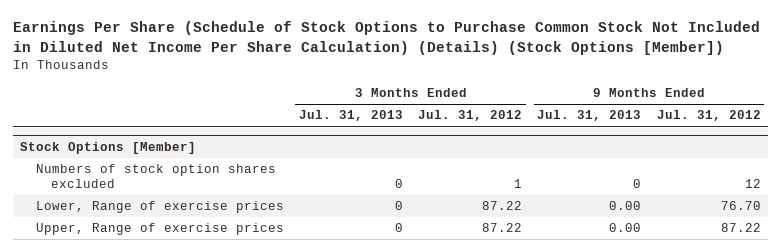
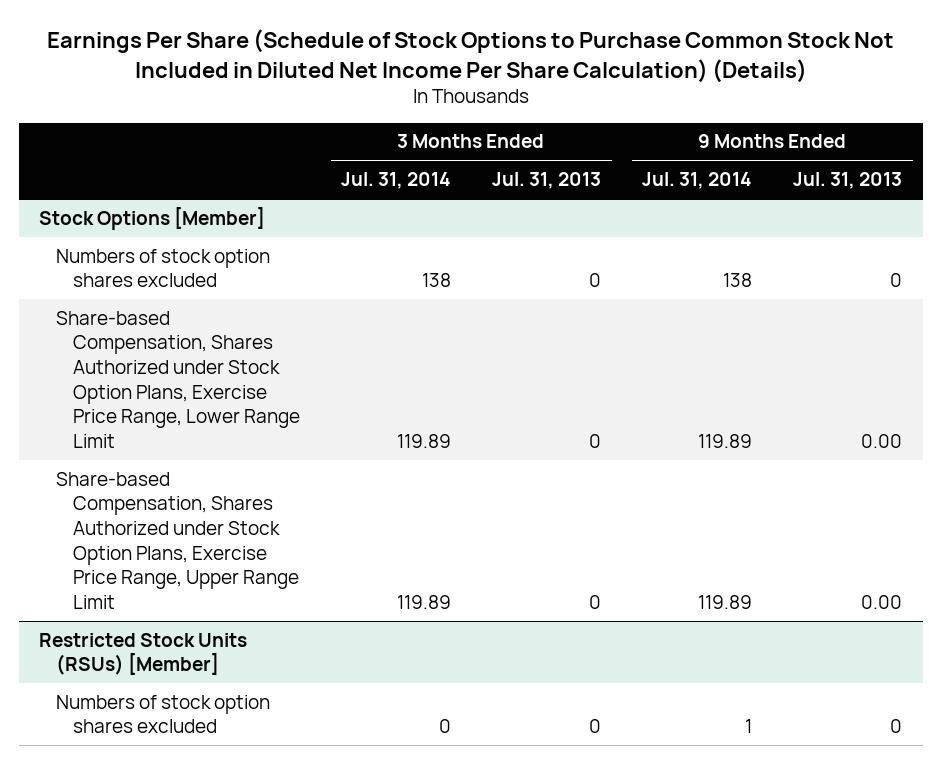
- Earnings Per Share (Schedule of Stock Options to Purchase Common Stock Not Included in Diluted Net Income Per Share Calculation) (Details) (Stock Options [Member])
+ Earnings Per Share (Schedule of Stock Options to Purchase Common Stock Not Included in Diluted Net Income Per Share Calculation) (Details)
- | 3 Months Ended Jul. 31, 2013 | 3 Months Ended Jul. 31, 2012 | 9 Months Ended Jul. 31, 2013 | 9 Months Ended Jul. 31, 2012
+ | 3 Months Ended Jul. 31, 2014 | 3 Months Ended Jul. 31, 2013 | 9 Months Ended Jul. 31, 2014 | 9 Months Ended Jul. 31, 2013
@ Stock Options [Member]
- Lower, Range of exercise prices | 0 | 87.22 | 0.00 | 76.70
- Upper, Range of exercise prices | 0 | 87.22 | 0.00 | 87.22
+ Share-based Compensation, Shares Authorized under Stock Option Plans, Exercise Price Range, Lower Range Limit | 119.89 | 0 | 119.89 | 0.00
+ Share-based Compensation, Shares Authorized under Stock Option Plans, Exercise Price Range, Upper Range Limit | 119.89 | 0 | 119.89 | 0.00
+ Restricted Stock Units (RSUs) [Member]
+ Numbers of stock option shares excluded | 0 | 0 | 1 | 0

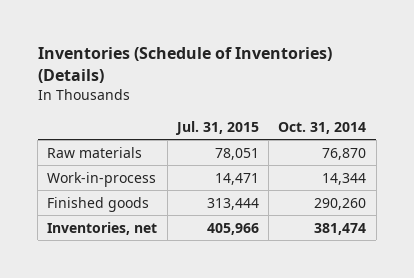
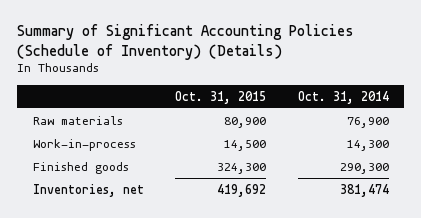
- Inventories (Schedule of Inventories) (Details)
+ Summary of Significant Accounting Policies (Schedule of Inventory) (Details)
- | Jul. 31, 2015 | Oct. 31, 2014
+ | Oct. 31, 2015 | Oct. 31, 2014
- Raw materials | 78,051 | 76,870
- Work-in-process | 14,471 | 14,344
- Finished goods | 313,444 | 290,260
+ Raw materials | 80,900 | 76,900
+ Work-in-process | 14,500 | 14,300
+ Finished goods | 324,300 | 290,300

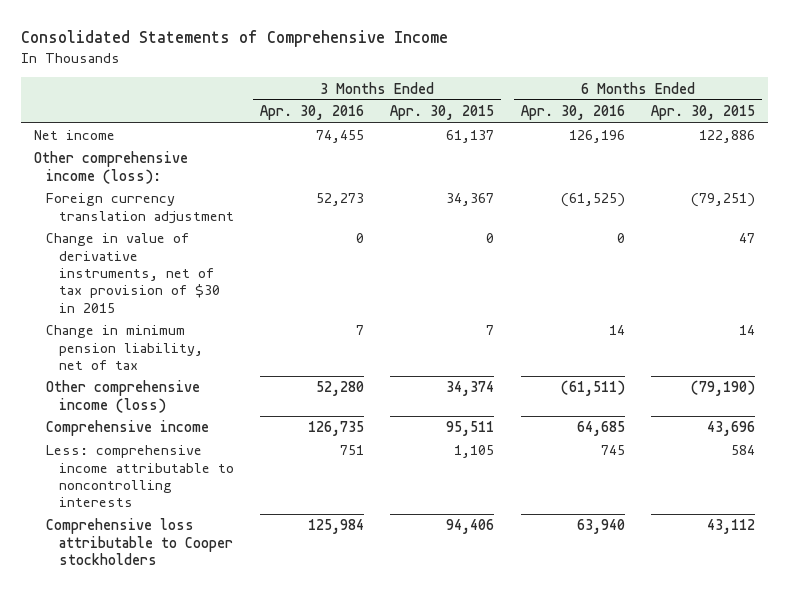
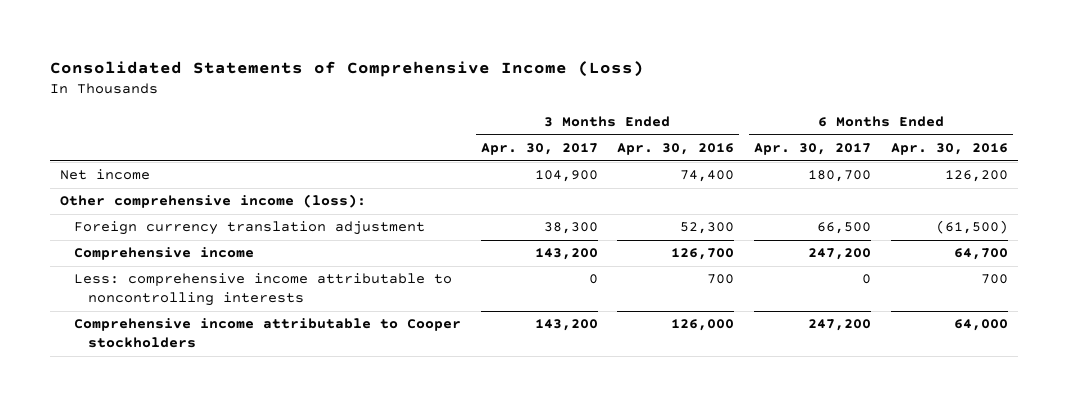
- Consolidated Statements of Comprehensive Income
+ Consolidated Statements of Comprehensive Income (Loss)
- | 3 Months Ended Apr. 30, 2016 | 3 Months Ended Apr. 30, 2015 | 6 Months Ended Apr. 30, 2016 | 6 Months Ended Apr. 30, 2015
+ | 3 Months Ended Apr. 30, 2017 | 3 Months Ended Apr. 30, 2016 | 6 Months Ended Apr. 30, 2017 | 6 Months Ended Apr. 30, 2016
- Net income | 74,455 | 61,137 | 126,196 | 122,886
+ Net income | 104,900 | 74,400 | 180,700 | 126,200
- Foreign currency translation adjustment | 52,273 | 34,367 | (61,525) | (79,251)
- Change in value of derivative instruments, net of tax provision of $30 in 2015 | 0 | 0 | 0 | 47
- Change in minimum pension liability, net of tax | 7 | 7 | 14 | 14
- Other comprehensive income (loss) | 52,280 | 34,374 | (61,511) | (79,190)
- Comprehensive income | 126,735 | 95,511 | 64,685 | 43,696
- Less: comprehensive income attributable to noncontrolling interests | 751 | 1,105 | 745 | 584
- Comprehensive loss attributable to Cooper stockholders | 125,984 | 94,406 | 63,940 | 43,112
+ Foreign currency translation adjustment | 38,300 | 52,300 | 66,500 | (61,500)
+ Comprehensive income | 143,200 | 126,700 | 247,200 | 64,700
+ Less: comprehensive income attributable to noncontrolling interests | 0 | 700 | 0 | 700
+ Comprehensive income attributable to Cooper stockholders | 143,200 | 126,000 | 247,200 | 64,000

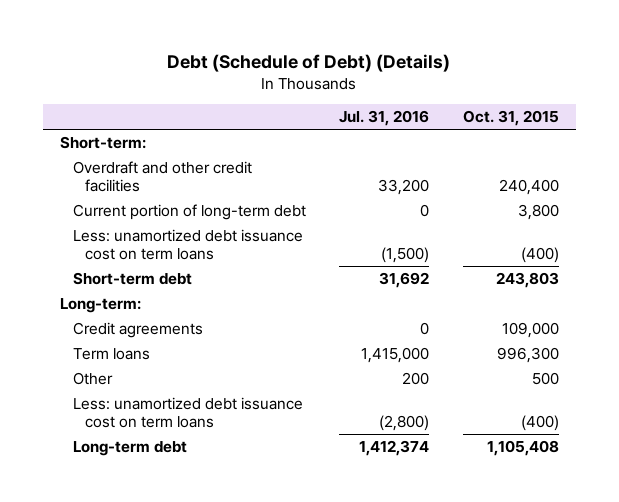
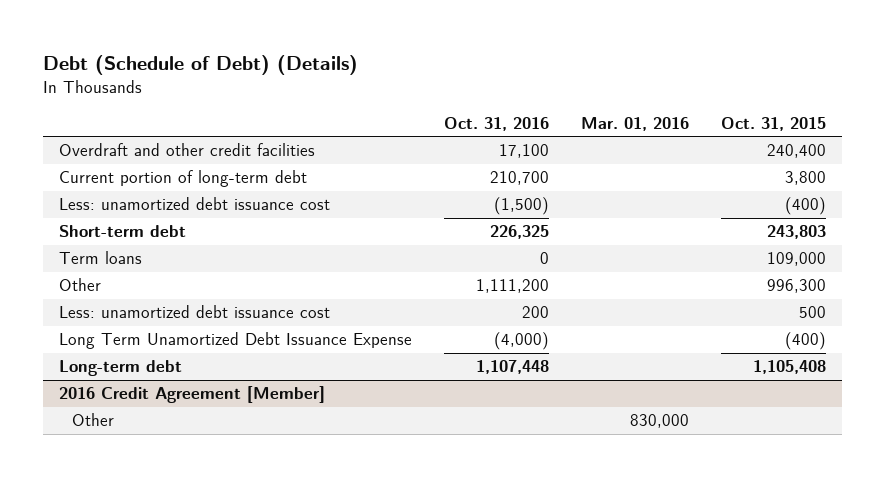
- | Jul. 31, 2016 | Oct. 31, 2015
+ | Oct. 31, 2016 | Mar. 01, 2016 | Oct. 31, 2015
- Short-term:
- Less: unamortized debt issuance cost on term loans | (1,500) | (400)
+ Less: unamortized debt issuance cost | (1,500) | | (400)
- Long-term:
- Credit agreements | 0 | 109,000
- Term loans | 1,415,000 | 996,300
- Other | 200 | 500
- Less: unamortized debt issuance cost on term loans | (2,800) | (400)
+ Term loans | 0 | | 109,000
+ Other | 1,111,200 | | 996,300
+ Less: unamortized debt issuance cost | 200 | | 500
+ Long Term Unamortized Debt Issuance Expense | (4,000) | | (400)
+ 2016 Credit Agreement [Member]
+ Other | | 830,000 |

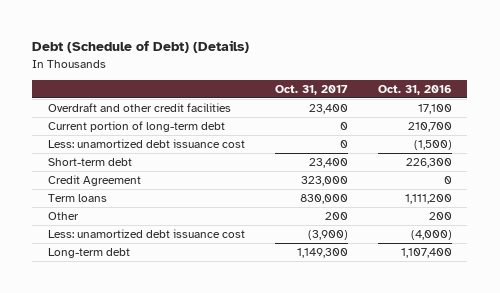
- | Oct. 31, 2016 | Mar. 01, 2016 | Oct. 31, 2015
+ | Oct. 31, 2017 | Oct. 31, 2016
- Short-term debt | 226,325 | | 243,803
- Term loans | 0 | | 109,000
- Other | 1,111,200 | | 996,300
- Less: unamortized debt issuance cost | 200 | | 500
- Long Term Unamortized Debt Issuance Expense | (4,000) | | (400)
- Long-term debt | 1,107,448 | | 1,105,408
- 2016 Credit Agreement [Member]
- Other | | 830,000 |
+ Short-term debt | 23,400 | 226,300
+ Credit Agreement | 323,000 | 0
+ Term loans | 830,000 | 1,111,200
+ Other | 200 | 200
+ Less: unamortized debt issuance cost | (3,900) | (4,000)
+ Long-term debt | 1,149,300 | 1,107,400

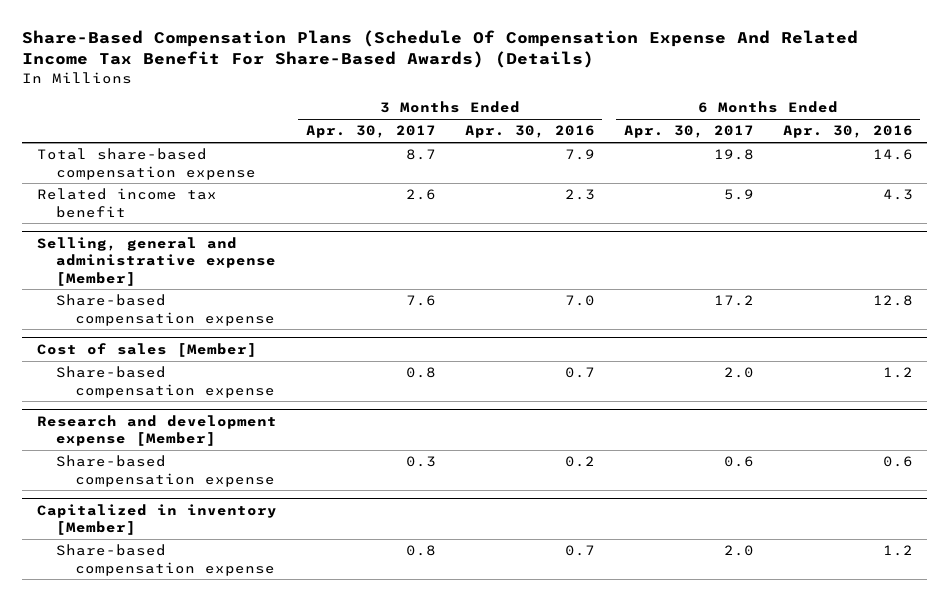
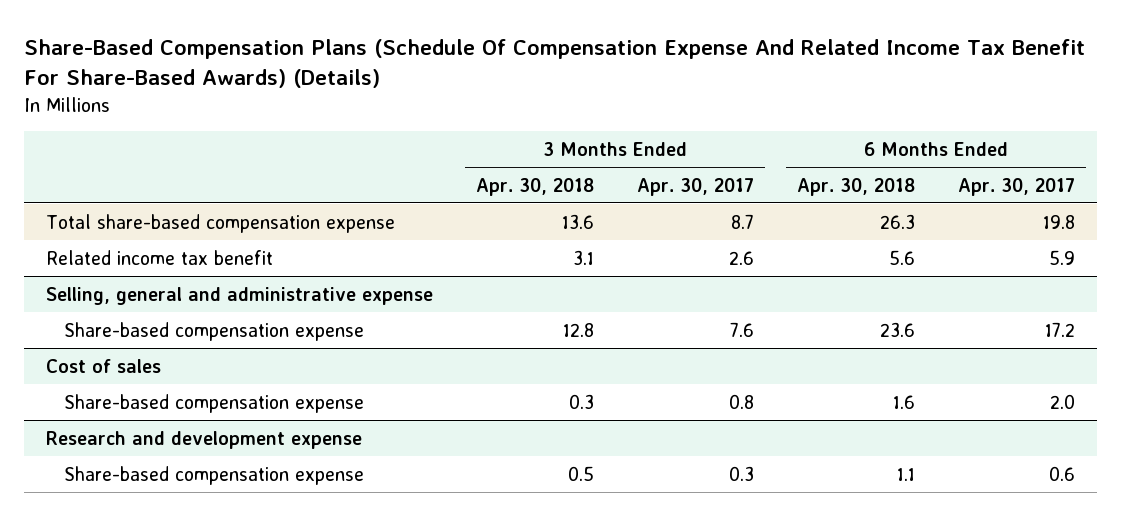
- | 3 Months Ended Apr. 30, 2017 | 3 Months Ended Apr. 30, 2016 | 6 Months Ended Apr. 30, 2017 | 6 Months Ended Apr. 30, 2016
+ | 3 Months Ended Apr. 30, 2018 | 3 Months Ended Apr. 30, 2017 | 6 Months Ended Apr. 30, 2018 | 6 Months Ended Apr. 30, 2017
- Selling, general and administrative expense [Member]
+ Selling, general and administrative expense
- Cost of sales [Member]
+ Cost of sales
- Research and development expense [Member]
+ Research and development expense
- Capitalized in inventory [Member]
- Share-based compensation expense | 0.8 | 0.7 | 2.0 | 1.2

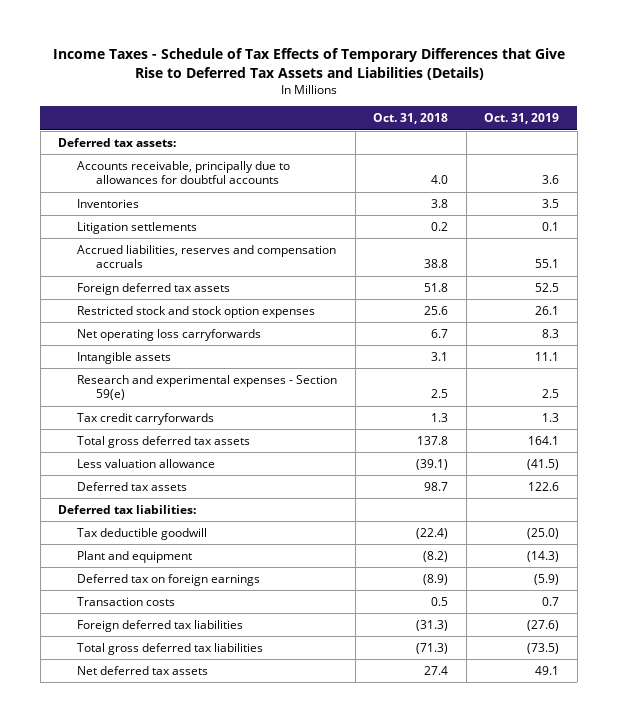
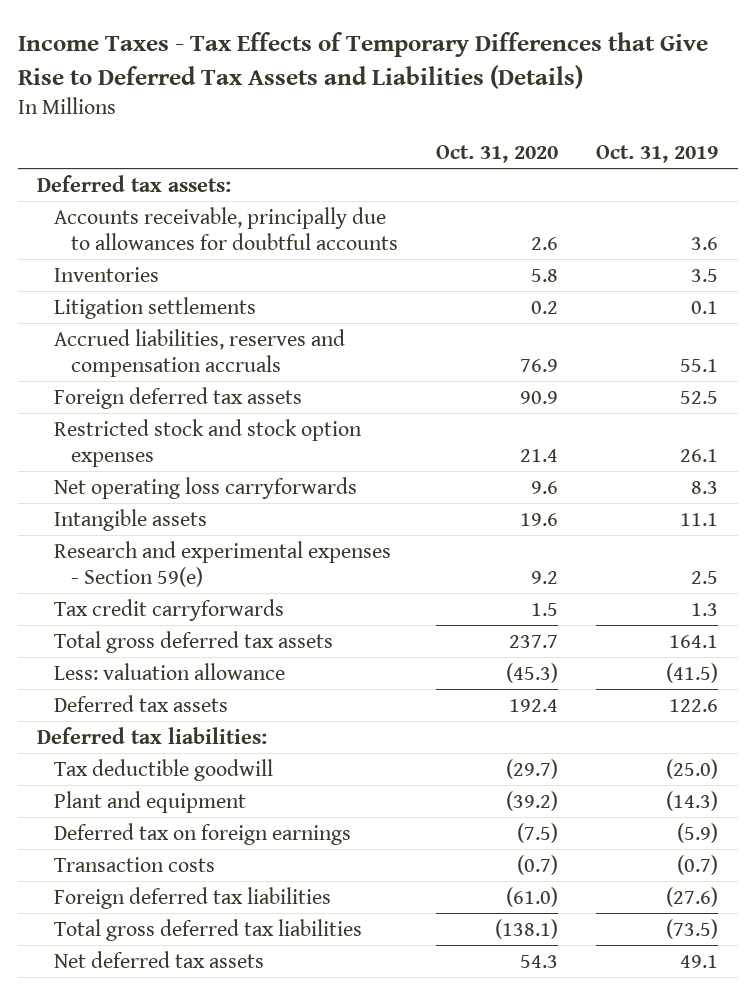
- Income Taxes - Schedule of Tax Effects of Temporary Differences that Give Rise to Deferred Tax Assets and Liabilities (Details)
+ Income Taxes - Tax Effects of Temporary Differences that Give Rise to Deferred Tax Assets and Liabilities (Details)
- | Oct. 31, 2018 | Oct. 31, 2019
+ | Oct. 31, 2020 | Oct. 31, 2019
- Less valuation allowance | (39.1) | (41.5)
+ Less: valuation allowance | (45.3) | (41.5)
- Transaction costs | 0.5 | 0.7
+ Transaction costs | (0.7) | (0.7)

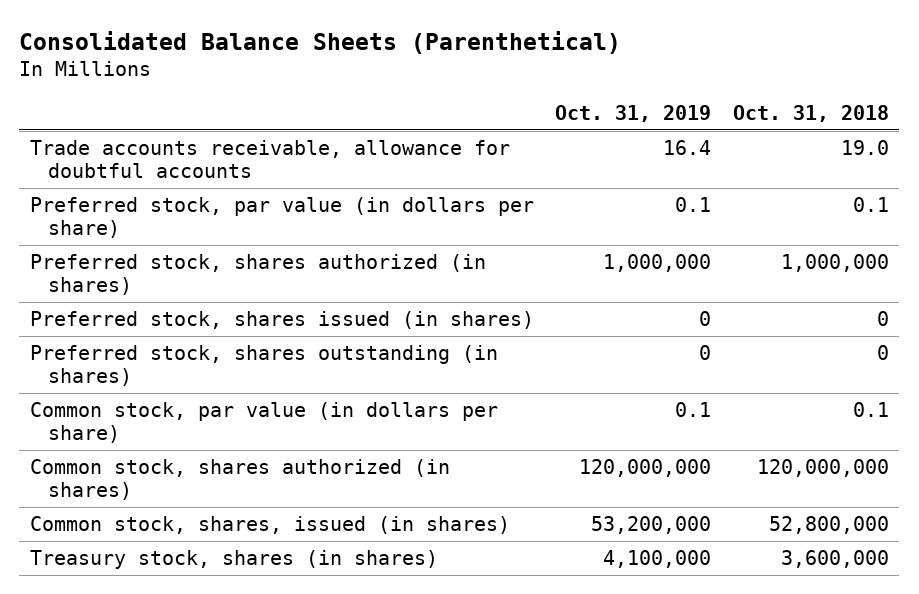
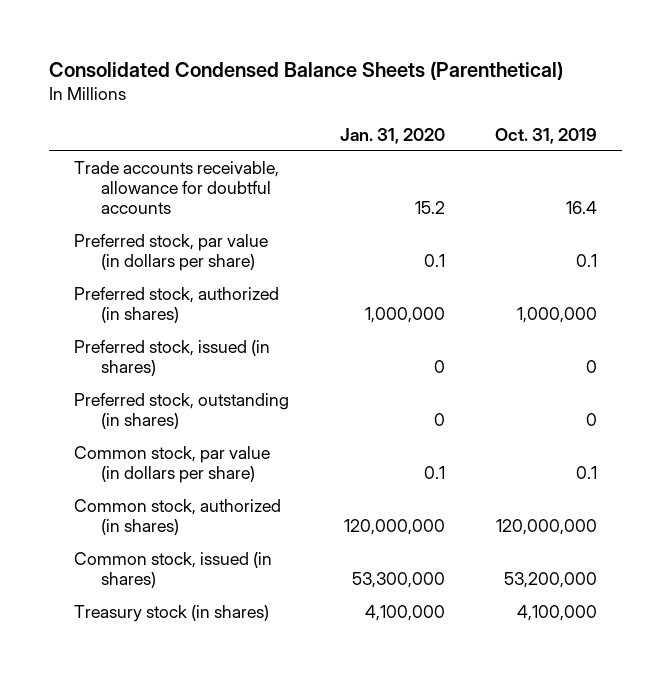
- Consolidated Balance Sheets (Parenthetical)
+ Consolidated Condensed Balance Sheets (Parenthetical)
- | Oct. 31, 2019 | Oct. 31, 2018
+ | Jan. 31, 2020 | Oct. 31, 2019
- Preferred stock, shares authorized (in shares) | 1,000,000 | 1,000,000
- Preferred stock, shares issued (in shares) | 0 | 0
- Preferred stock, shares outstanding (in shares) | 0 | 0
+ Preferred stock, authorized (in shares) | 1,000,000 | 1,000,000
+ Preferred stock, issued (in shares) | 0 | 0
+ Preferred stock, outstanding (in shares) | 0 | 0
- Common stock, shares authorized (in shares) | 120,000,000 | 120,000,000
- Common stock, shares, issued (in shares) | 53,200,000 | 52,800,000
- Treasury stock, shares (in shares) | 4,100,000 | 3,600,000
+ Common stock, authorized (in shares) | 120,000,000 | 120,000,000
+ Common stock, issued (in shares) | 53,300,000 | 53,200,000
+ Treasury stock (in shares) | 4,100,000 | 4,100,000

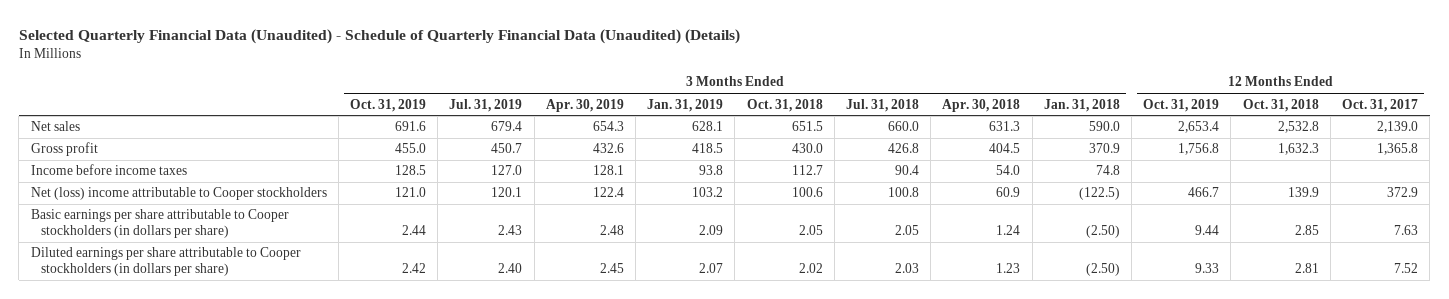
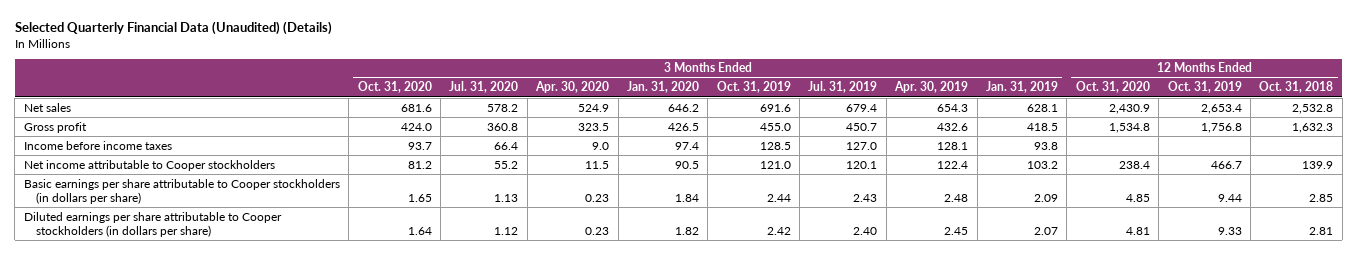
- Selected Quarterly Financial Data (Unaudited) - Schedule of Quarterly Financial Data (Unaudited) (Details)
+ Selected Quarterly Financial Data (Unaudited) (Details)
- | 3 Months Ended Oct. 31, 2019 | 3 Months Ended Jul. 31, 2019 | 3 Months Ended Apr. 30, 2019 | 3 Months Ended Jan. 31, 2019 | 3 Months Ended Oct. 31, 2018 | 3 Months Ended Jul. 31, 2018 | 3 Months Ended Apr. 30, 2018 | 3 Months Ended Jan. 31, 2018 | 12 Months Ended Oct. 31, 2019 | 12 Months Ended Oct. 31, 2018 | 12 Months Ended Oct. 31, 2017
+ | 3 Months Ended Oct. 31, 2020 | 3 Months Ended Jul. 31, 2020 | 3 Months Ended Apr. 30, 2020 | 3 Months Ended Jan. 31, 2020 | 3 Months Ended Oct. 31, 2019 | 3 Months Ended Jul. 31, 2019 | 3 Months Ended Apr. 30, 2019 | 3 Months Ended Jan. 31, 2019 | 12 Months Ended Oct. 31, 2020 | 12 Months Ended Oct. 31, 2019 | 12 Months Ended Oct. 31, 2018
- Net (loss) income attributable to Cooper stockholders | 121.0 | 120.1 | 122.4 | 103.2 | 100.6 | 100.8 | 60.9 | (122.5) | 466.7 | 139.9 | 372.9
+ Net income attributable to Cooper stockholders | 81.2 | 55.2 | 11.5 | 90.5 | 121.0 | 120.1 | 122.4 | 103.2 | 238.4 | 466.7 | 139.9

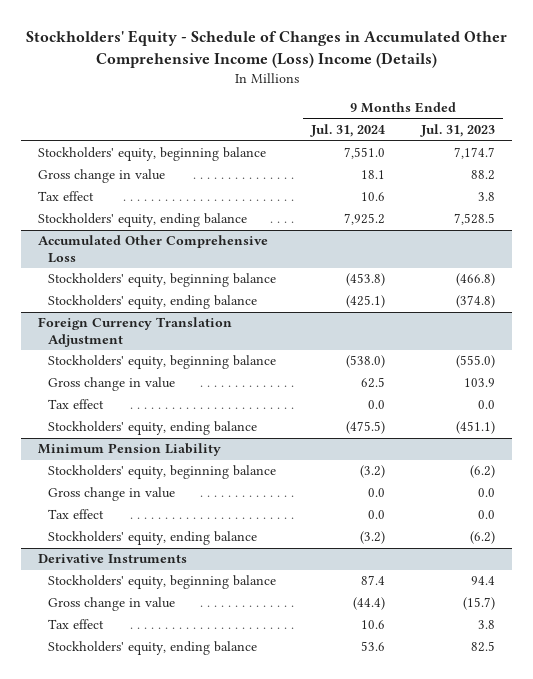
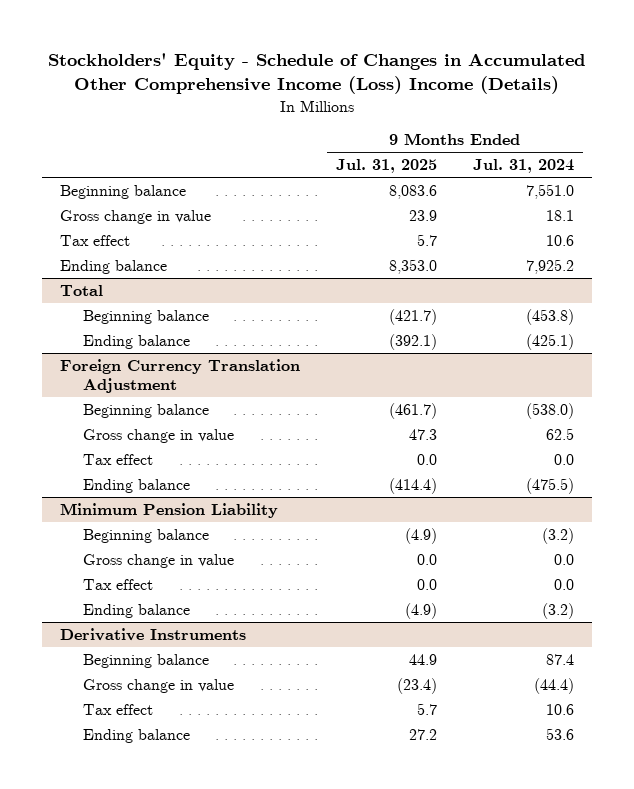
- | 9 Months Ended Jul. 31, 2024 | 9 Months Ended Jul. 31, 2023
+ | 9 Months Ended Jul. 31, 2025 | 9 Months Ended Jul. 31, 2024
- Stockholders' equity, beginning balance | 7,551.0 | 7,174.7
+ Beginning balance | 8,083.6 | 7,551.0
- Stockholders' equity, ending balance | 7,925.2 | 7,528.5
- Accumulated Other Comprehensive Loss
- Stockholders' equity, beginning balance | (453.8) | (466.8)
- Stockholders' equity, ending balance | (425.1) | (374.8)
+ Ending balance | 8,353.0 | 7,925.2
+ Total
+ Beginning balance | (421.7) | (453.8)
+ Ending balance | (392.1) | (425.1)
@ Foreign Currency Translation Adjustment
- Stockholders' equity, beginning balance | (538.0) | (555.0)
+ Beginning balance | (461.7) | (538.0)
- Stockholders' equity, ending balance | (475.5) | (451.1)
+ Ending balance | (414.4) | (475.5)
@ Minimum Pension Liability
- Stockholders' equity, beginning balance | (3.2) | (6.2)
+ Beginning balance | (4.9) | (3.2)
- Stockholders' equity, ending balance | (3.2) | (6.2)
+ Ending balance | (4.9) | (3.2)
@ Derivative Instruments
- Stockholders' equity, beginning balance | 87.4 | 94.4
+ Beginning balance | 44.9 | 87.4
- Stockholders' equity, ending balance | 53.6 | 82.5
+ Ending balance | 27.2 | 53.6

